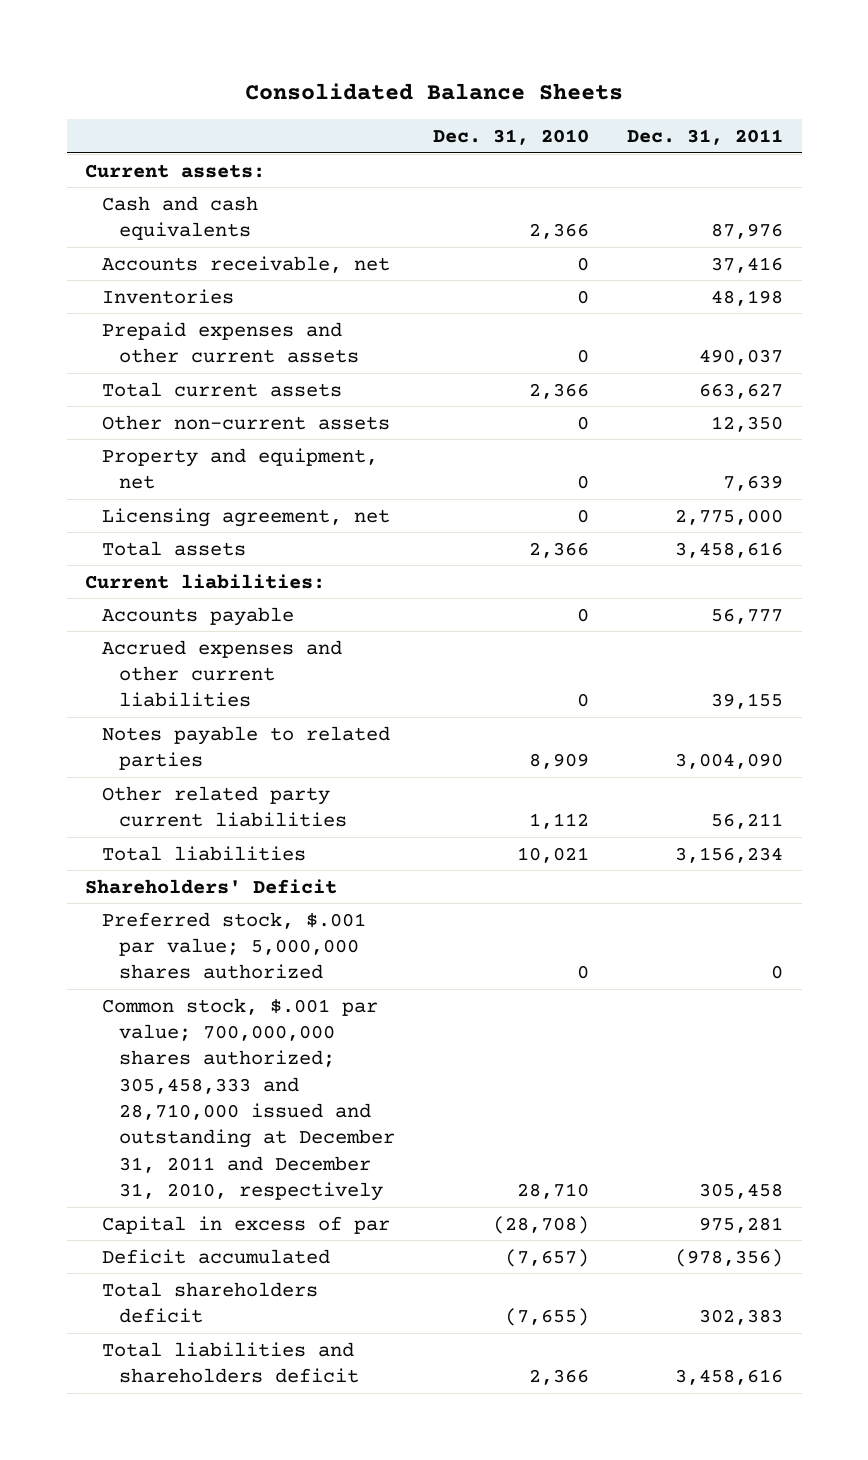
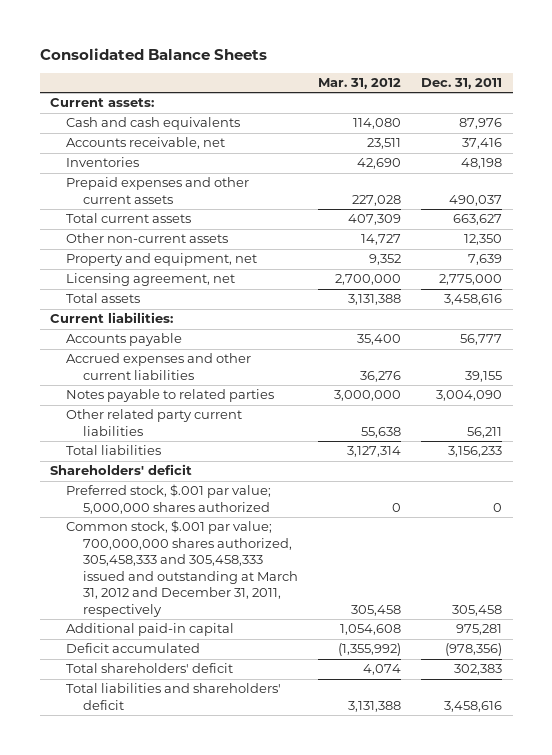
- | Dec. 31, 2010 | Dec. 31, 2011
+ | Mar. 31, 2012 | Dec. 31, 2011
- Total liabilities | 10,021 | 3,156,234
- Shareholders' Deficit
+ Total liabilities | 3,127,314 | 3,156,233
+ Shareholders' deficit
- Common stock, $.001 par value; 700,000,000 shares authorized; 305,458,333 and 28,710,000 issued and outstanding at December 31, 2011 and December 31, 2010, respectively | 28,710 | 305,458
- Capital in excess of par | (28,708) | 975,281
+ Common stock, $.001 par value; 700,000,000 shares authorized, 305,458,333 and 305,458,333 issued and outstanding at March 31, 2012 and December 31, 2011, respectively | 305,458 | 305,458
+ Additional paid-in capital | 1,054,608 | 975,281
- Total shareholders deficit | (7,655) | 302,383
- Total liabilities and shareholders deficit | 2,366 | 3,458,616
+ Total shareholders' deficit | 4,074 | 302,383
+ Total liabilities and shareholders' deficit | 3,131,388 | 3,458,616

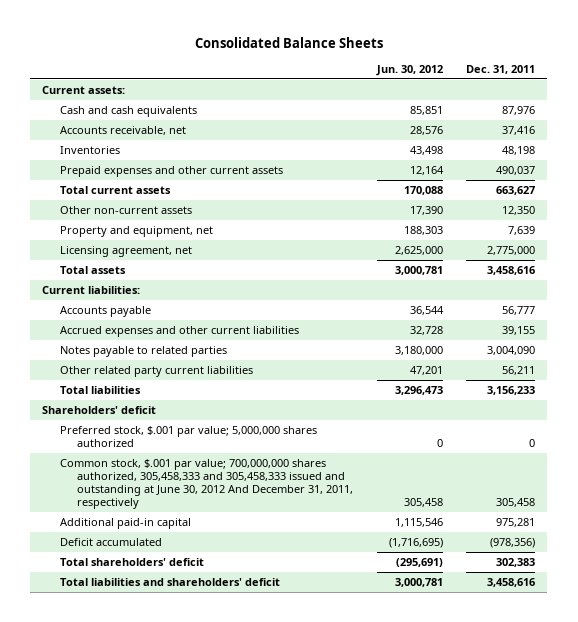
- | Mar. 31, 2012 | Dec. 31, 2011
+ | Jun. 30, 2012 | Dec. 31, 2011
- Common stock, $.001 par value; 700,000,000 shares authorized, 305,458,333 and 305,458,333 issued and outstanding at March 31, 2012 and December 31, 2011, respectively | 305,458 | 305,458
+ Common stock, $.001 par value; 700,000,000 shares authorized, 305,458,333 and 305,458,333 issued and outstanding at June 30, 2012 And December 31, 2011, respectively | 305,458 | 305,458

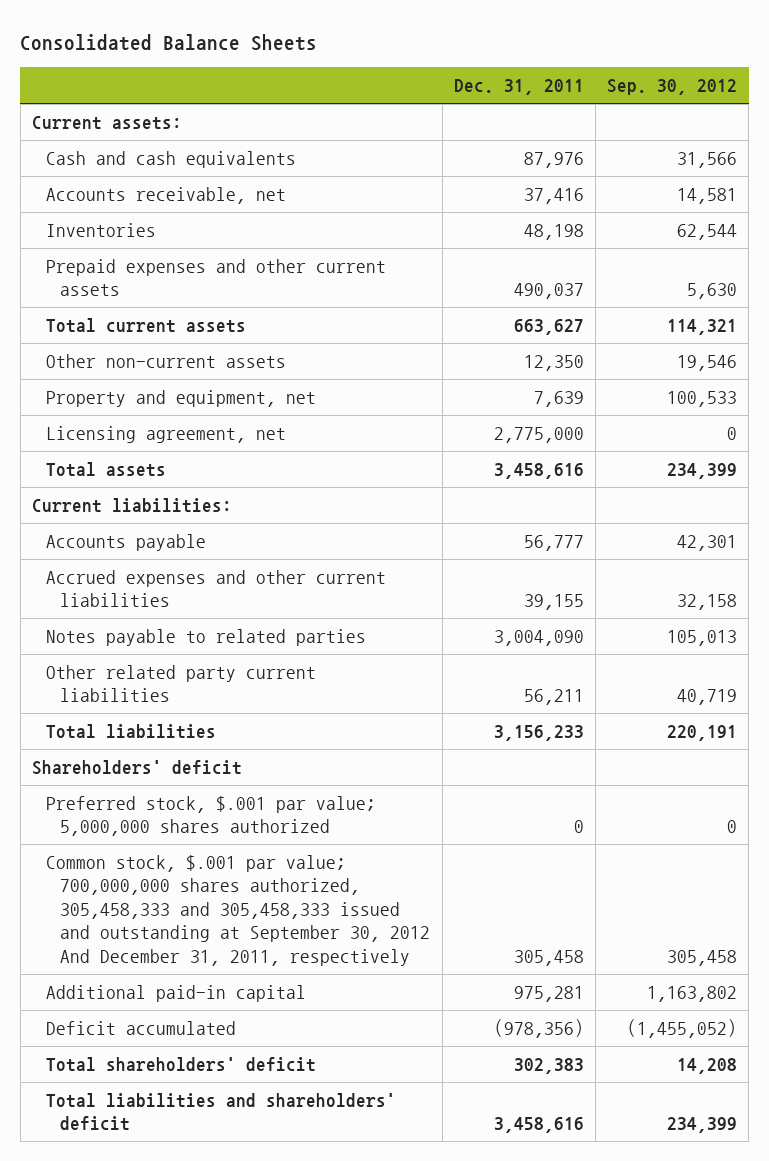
- | Jun. 30, 2012 | Dec. 31, 2011
+ | Dec. 31, 2011 | Sep. 30, 2012
- Common stock, $.001 par value; 700,000,000 shares authorized, 305,458,333 and 305,458,333 issued and outstanding at June 30, 2012 And December 31, 2011, respectively | 305,458 | 305,458
+ Common stock, $.001 par value; 700,000,000 shares authorized, 305,458,333 and 305,458,333 issued and outstanding at September 30, 2012 And December 31, 2011, respectively | 305,458 | 305,458

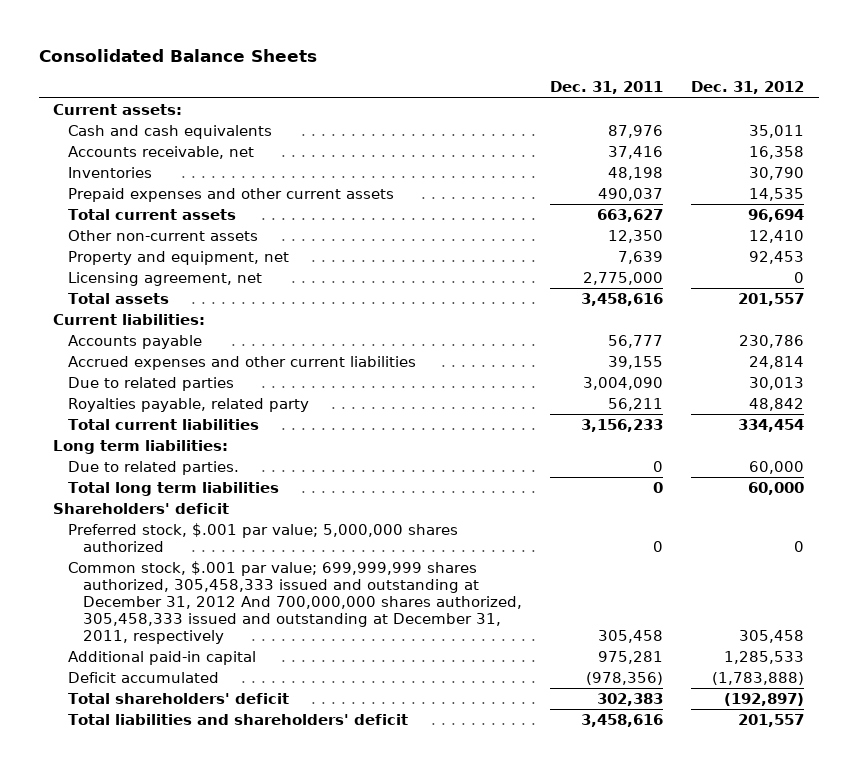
- | Dec. 31, 2011 | Sep. 30, 2012
+ | Dec. 31, 2011 | Dec. 31, 2012
- Notes payable to related parties | 3,004,090 | 105,013
- Other related party current liabilities | 56,211 | 40,719
- Total liabilities | 3,156,233 | 220,191
+ Due to related parties | 3,004,090 | 30,013
+ Royalties payable, related party | 56,211 | 48,842
+ Total current liabilities | 3,156,233 | 334,454
+ Long term liabilities:
+ Due to related parties. | 0 | 60,000
+ Total long term liabilities | 0 | 60,000
- Common stock, $.001 par value; 700,000,000 shares authorized, 305,458,333 and 305,458,333 issued and outstanding at September 30, 2012 And December 31, 2011, respectively | 305,458 | 305,458
+ Common stock, $.001 par value; 699,999,999 shares authorized, 305,458,333 issued and outstanding at December 31, 2012 And 700,000,000 shares authorized, 305,458,333 issued and outstanding at December 31, 2011, respectively | 305,458 | 305,458

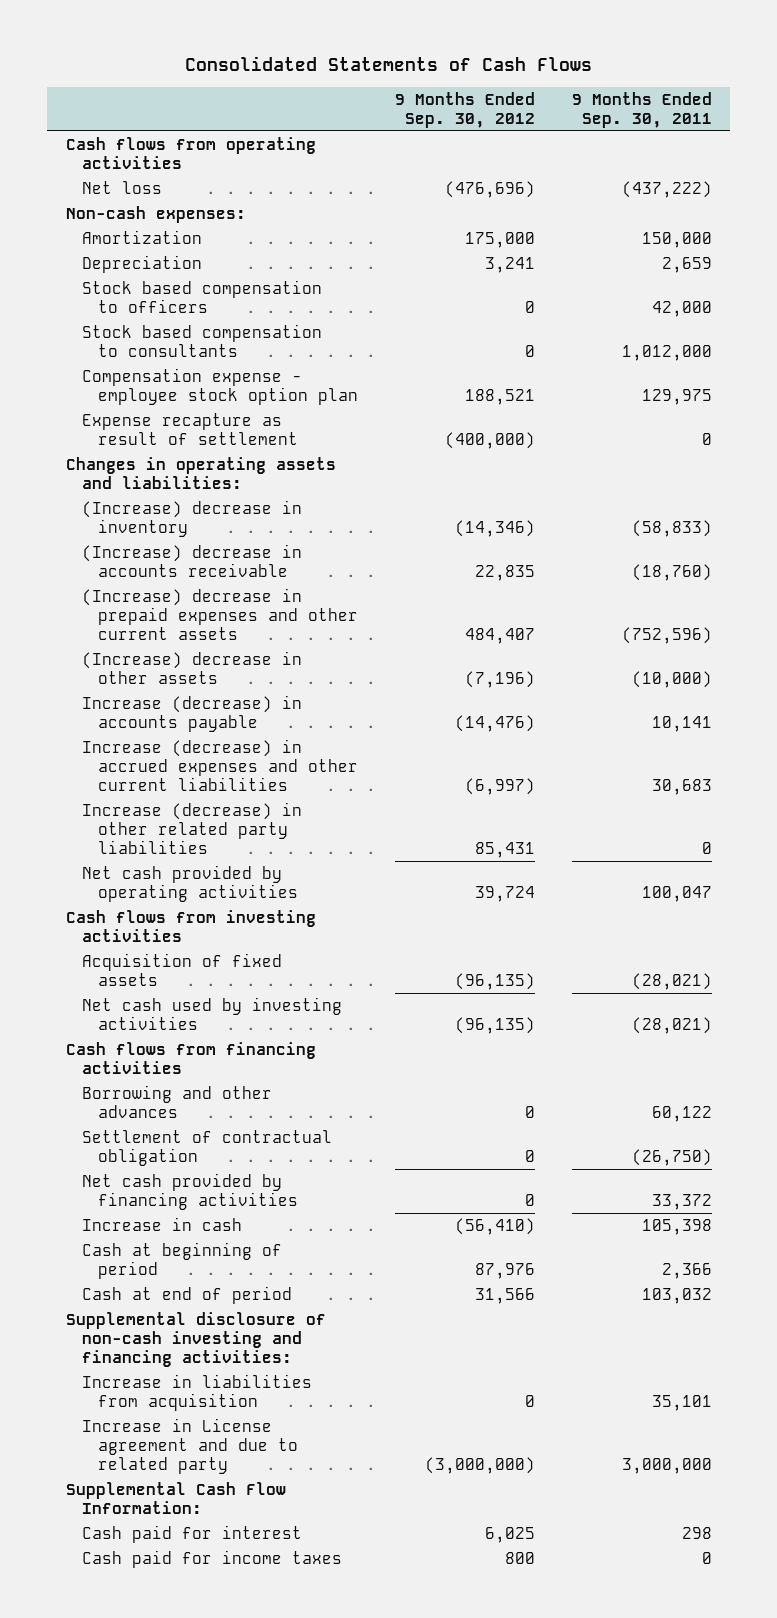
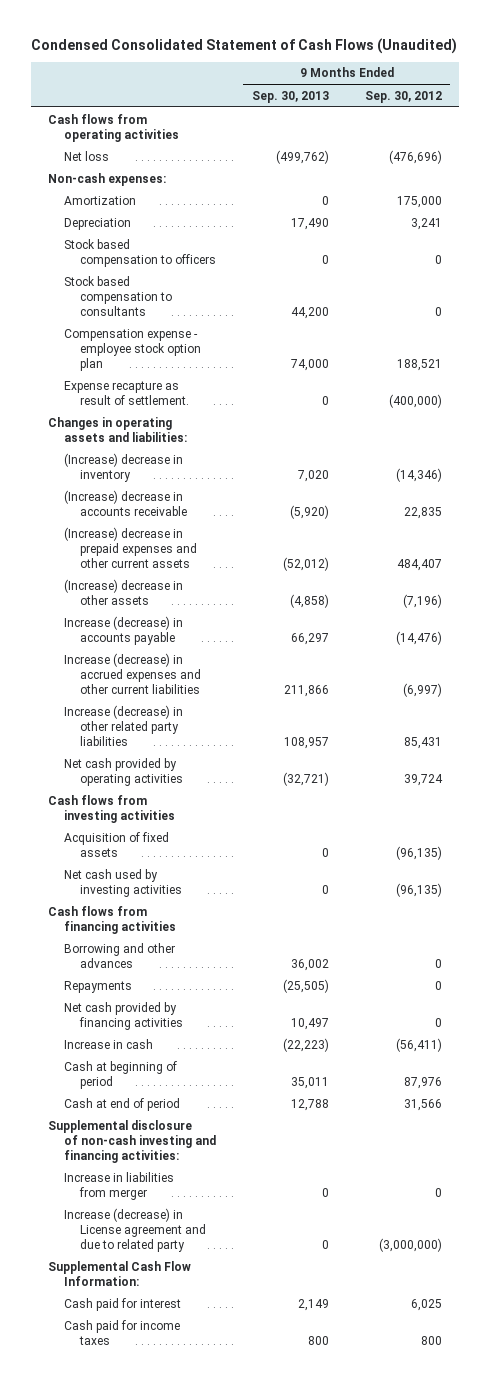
- Consolidated Statements of Cash Flows
+ Condensed Consolidated Statement of Cash Flows (Unaudited)
- | 9 Months Ended Sep. 30, 2012 | 9 Months Ended Sep. 30, 2011
+ | 9 Months Ended Sep. 30, 2013 | 9 Months Ended Sep. 30, 2012
- Expense recapture as result of settlement | (400,000) | 0
+ Expense recapture as result of settlement. | 0 | (400,000)
- Settlement of contractual obligation | 0 | (26,750)
+ Repayments | (25,505) | 0
- Increase in cash | (56,410) | 105,398
+ Increase in cash | (22,223) | (56,411)
- Increase in liabilities from acquisition | 0 | 35,101
- Increase in License agreement and due to related party | (3,000,000) | 3,000,000
+ Increase in liabilities from merger | 0 | 0
+ Increase (decrease) in License agreement and due to related party | 0 | (3,000,000)

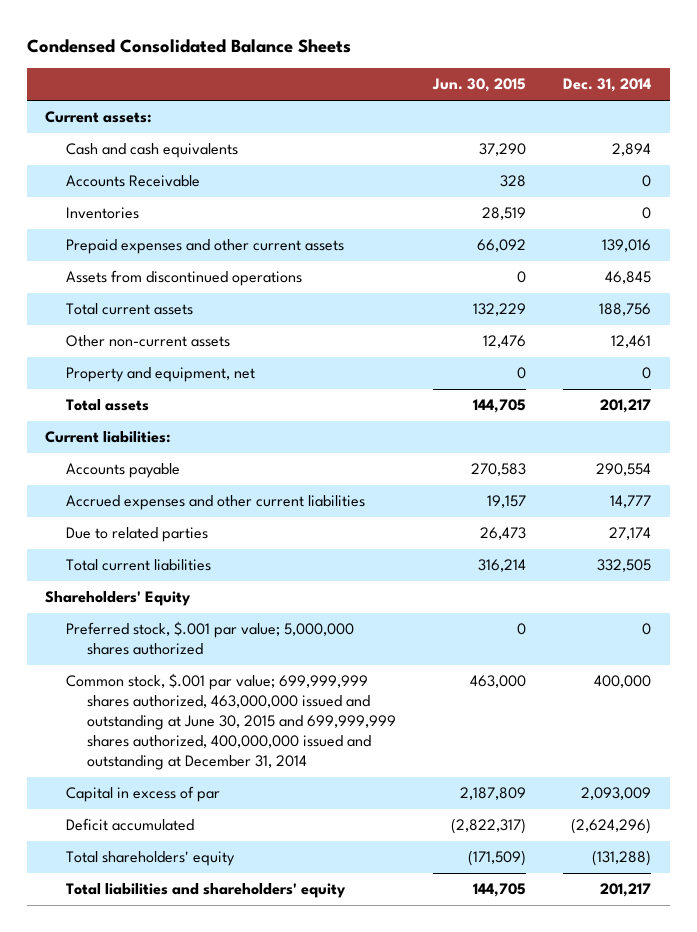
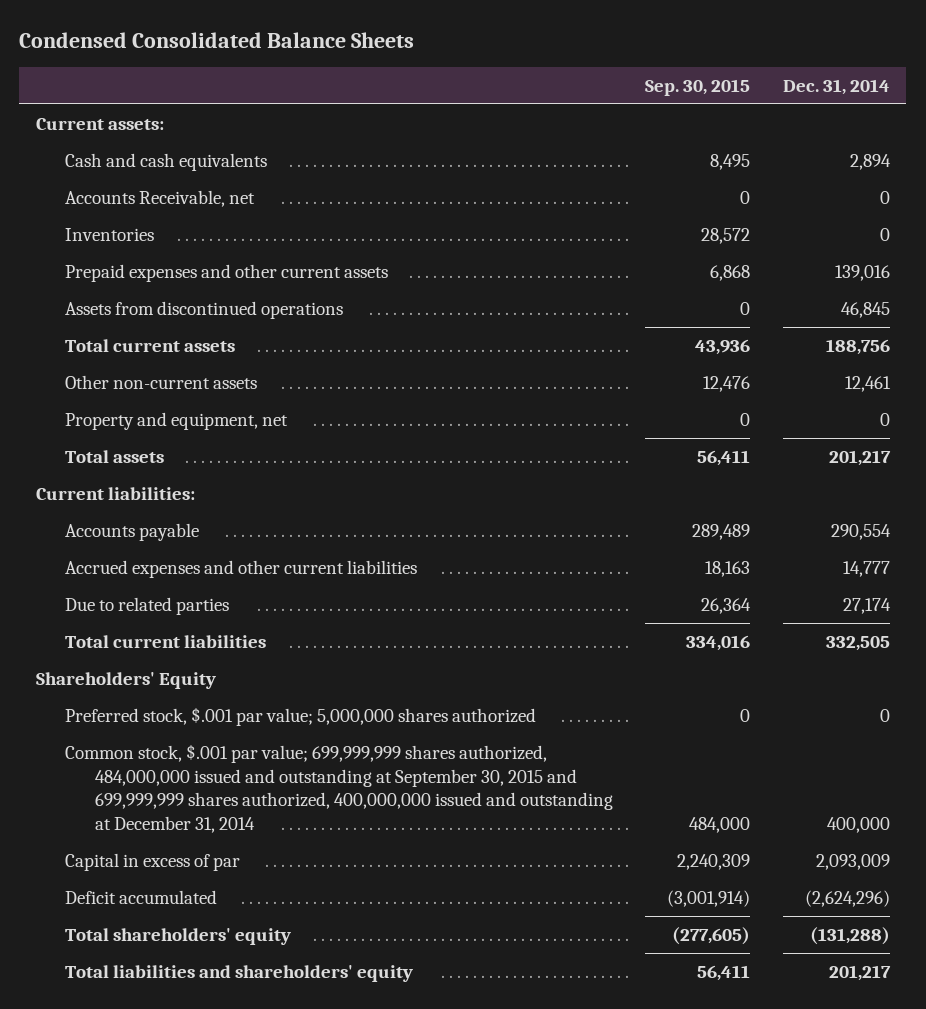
- | Jun. 30, 2015 | Dec. 31, 2014
+ | Sep. 30, 2015 | Dec. 31, 2014
- Accounts Receivable | 328 | 0
+ Accounts Receivable, net | 0 | 0
- Common stock, $.001 par value; 699,999,999 shares authorized, 463,000,000 issued and outstanding at June 30, 2015 and 699,999,999 shares authorized, 400,000,000 issued and outstanding at December 31, 2014 | 463,000 | 400,000
+ Common stock, $.001 par value; 699,999,999 shares authorized, 484,000,000 issued and outstanding at September 30, 2015 and 699,999,999 shares authorized, 400,000,000 issued and outstanding at December 31, 2014 | 484,000 | 400,000

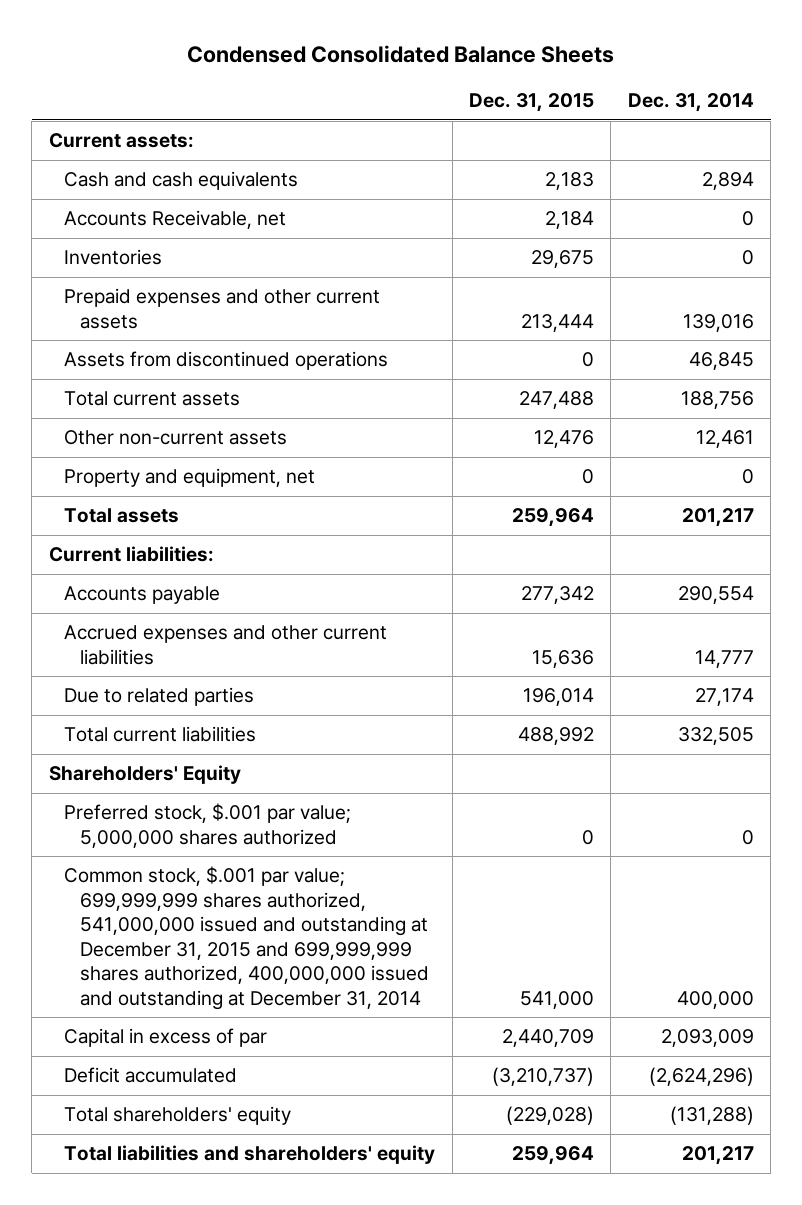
- | Sep. 30, 2015 | Dec. 31, 2014
+ | Dec. 31, 2015 | Dec. 31, 2014
- Common stock, $.001 par value; 699,999,999 shares authorized, 484,000,000 issued and outstanding at September 30, 2015 and 699,999,999 shares authorized, 400,000,000 issued and outstanding at December 31, 2014 | 484,000 | 400,000
+ Common stock, $.001 par value; 699,999,999 shares authorized, 541,000,000 issued and outstanding at December 31, 2015 and 699,999,999 shares authorized, 400,000,000 issued and outstanding at December 31, 2014 | 541,000 | 400,000

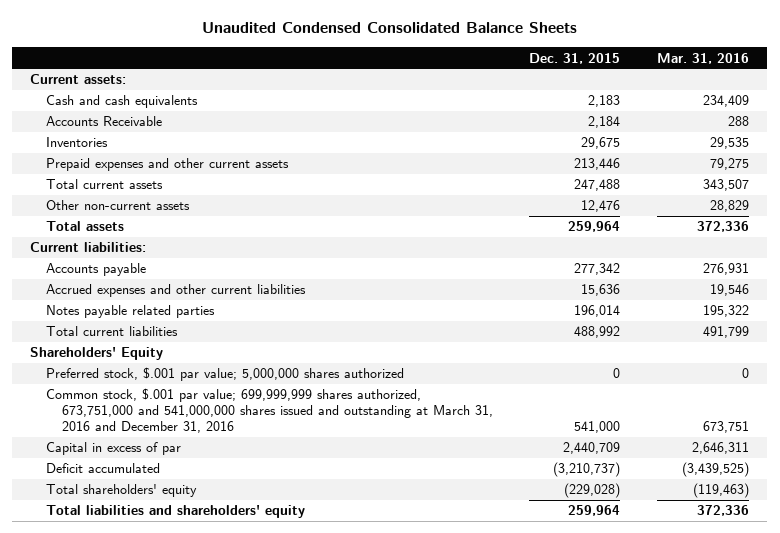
- Condensed Consolidated Balance Sheets
+ Unaudited Condensed Consolidated Balance Sheets
- | Dec. 31, 2015 | Dec. 31, 2014
+ | Dec. 31, 2015 | Mar. 31, 2016
- Accounts Receivable, net | 2,184 | 0
+ Accounts Receivable | 2,184 | 288
- Prepaid expenses and other current assets | 213,444 | 139,016
- Assets from discontinued operations | 0 | 46,845
+ Prepaid expenses and other current assets | 213,446 | 79,275
- Property and equipment, net | 0 | 0
- Due to related parties | 196,014 | 27,174
+ Notes payable related parties | 196,014 | 195,322
- Common stock, $.001 par value; 699,999,999 shares authorized, 541,000,000 issued and outstanding at December 31, 2015 and 699,999,999 shares authorized, 400,000,000 issued and outstanding at December 31, 2014 | 541,000 | 400,000
+ Common stock, $.001 par value; 699,999,999 shares authorized, 673,751,000 and 541,000,000 shares issued and outstanding at March 31, 2016 and December 31, 2016 | 541,000 | 673,751

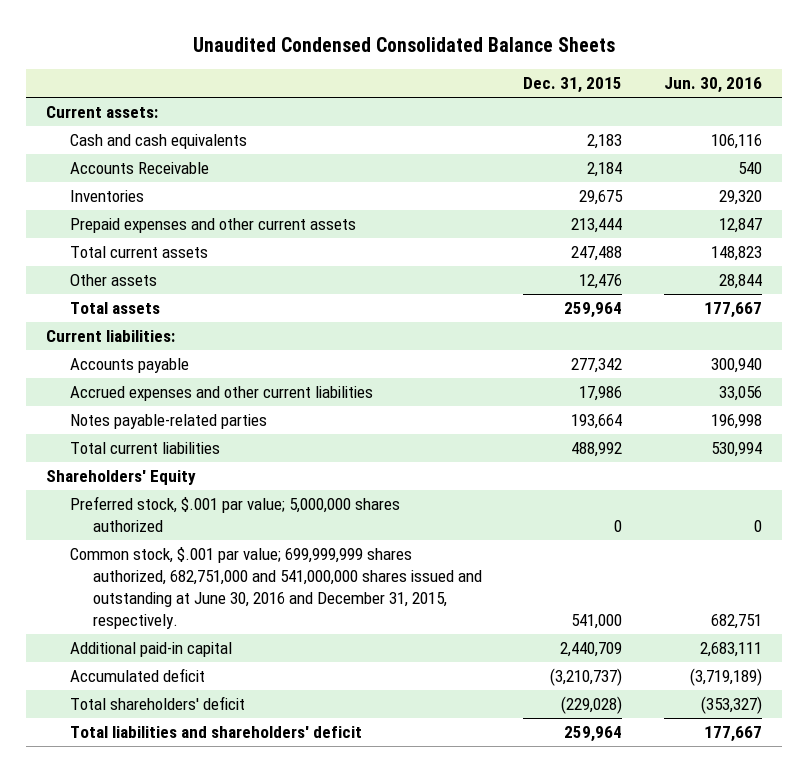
- | Dec. 31, 2015 | Mar. 31, 2016
+ | Dec. 31, 2015 | Jun. 30, 2016
- Prepaid expenses and other current assets | 213,446 | 79,275
+ Prepaid expenses and other current assets | 213,444 | 12,847
- Other non-current assets | 12,476 | 28,829
+ Other assets | 12,476 | 28,844
- Accrued expenses and other current liabilities | 15,636 | 19,546
- Notes payable related parties | 196,014 | 195,322
+ Accrued expenses and other current liabilities | 17,986 | 33,056
+ Notes payable-related parties | 193,664 | 196,998
- Common stock, $.001 par value; 699,999,999 shares authorized, 673,751,000 and 541,000,000 shares issued and outstanding at March 31, 2016 and December 31, 2016 | 541,000 | 673,751
- Capital in excess of par | 2,440,709 | 2,646,311
- Deficit accumulated | (3,210,737) | (3,439,525)
- Total shareholders' equity | (229,028) | (119,463)
- Total liabilities and shareholders' equity | 259,964 | 372,336
+ Common stock, $.001 par value; 699,999,999 shares authorized, 682,751,000 and 541,000,000 shares issued and outstanding at June 30, 2016 and December 31, 2015, respectively. | 541,000 | 682,751
+ Additional paid-in capital | 2,440,709 | 2,683,111
+ Accumulated deficit | (3,210,737) | (3,719,189)
+ Total shareholders' deficit | (229,028) | (353,327)
+ Total liabilities and shareholders' deficit | 259,964 | 177,667

